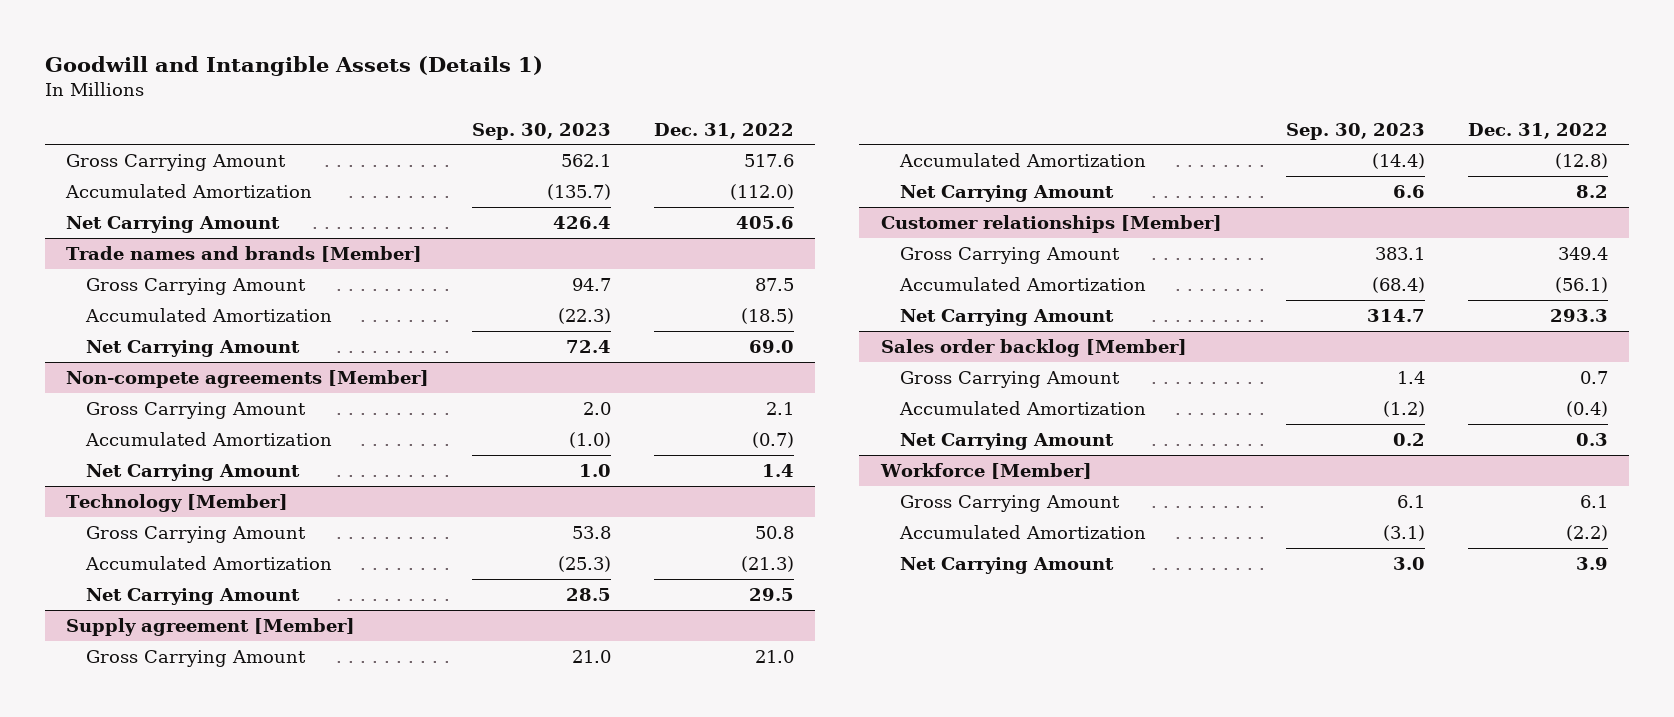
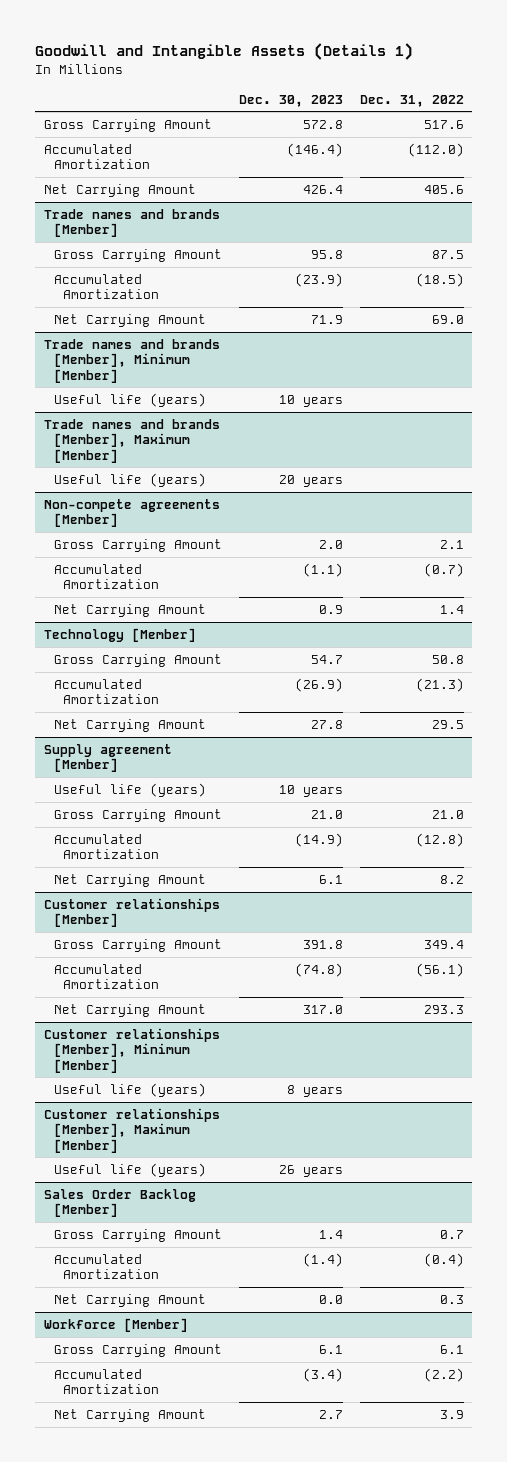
- | Sep. 30, 2023 | Dec. 31, 2022
+ | Dec. 30, 2023 | Dec. 31, 2022
+ Trade names and brands [Member], Minimum [Member]
+ Useful life (years) | 10 years |
+ Trade names and brands [Member], Maximum [Member]
+ Useful life (years) | 20 years |
@ Supply agreement [Member]
+ Useful life (years) | 10 years |
- Sales order backlog [Member]
+ Customer relationships [Member], Minimum [Member]
+ Useful life (years) | 8 years |
+ Customer relationships [Member], Maximum [Member]
+ Useful life (years) | 26 years |
+ Sales Order Backlog [Member]

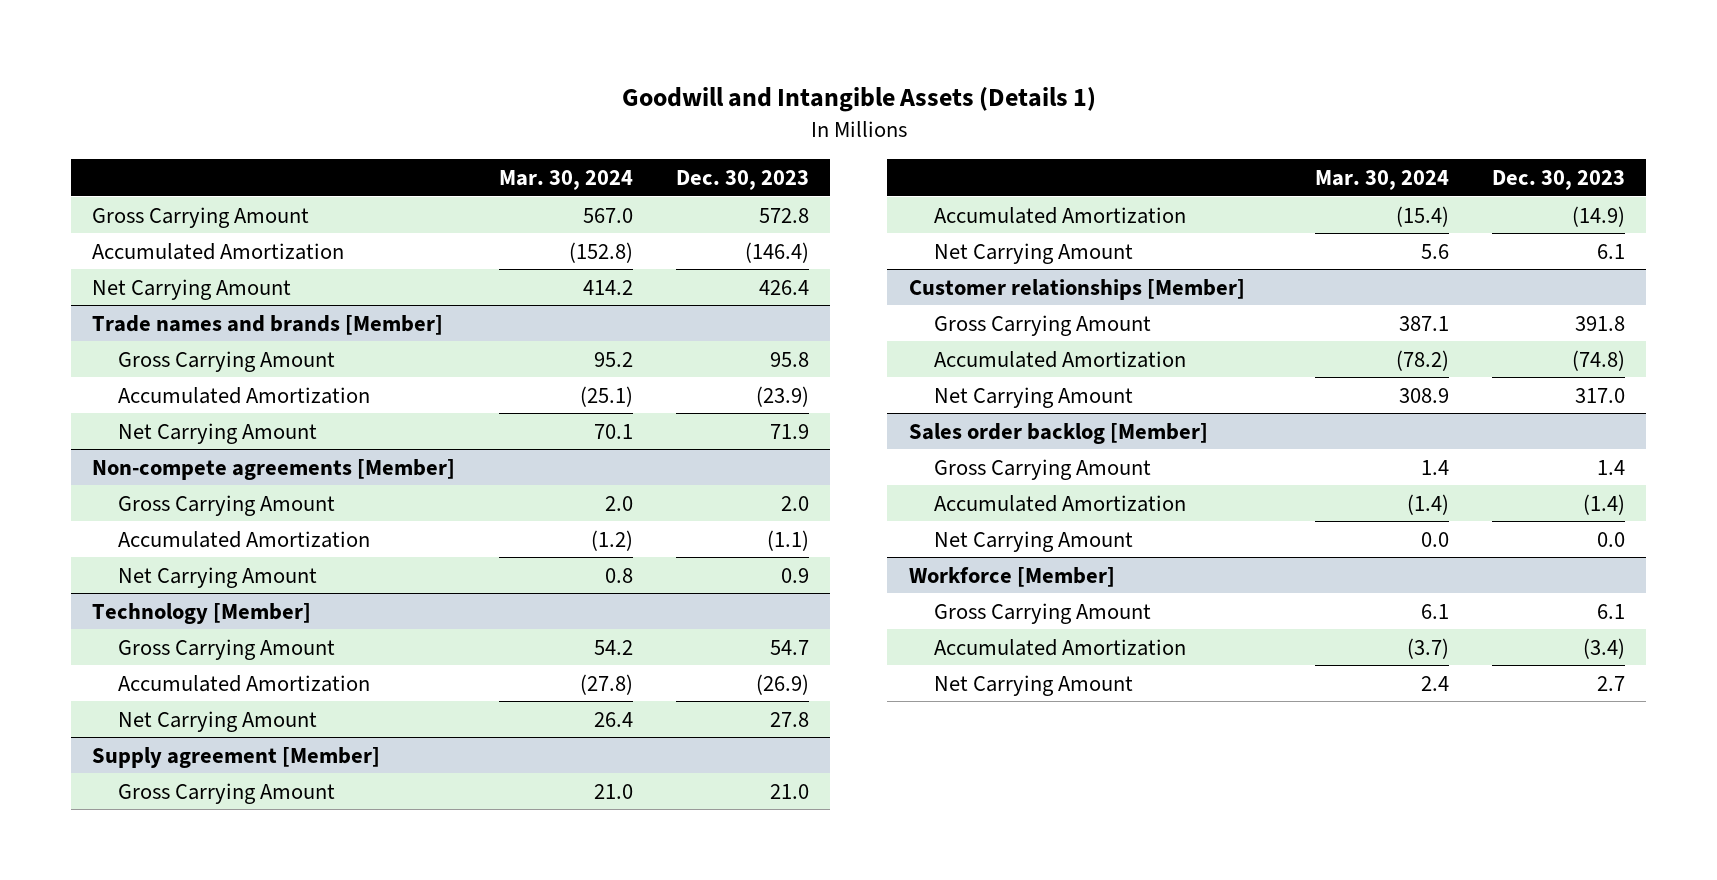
- | Dec. 30, 2023 | Dec. 31, 2022
+ | Mar. 30, 2024 | Dec. 30, 2023
- Trade names and brands [Member], Minimum [Member]
- Useful life (years) | 10 years |
- Trade names and brands [Member], Maximum [Member]
- Useful life (years) | 20 years |
@ Supply agreement [Member]
- Useful life (years) | 10 years |
- Customer relationships [Member], Minimum [Member]
- Useful life (years) | 8 years |
- Customer relationships [Member], Maximum [Member]
- Useful life (years) | 26 years |
- Sales Order Backlog [Member]
+ Sales order backlog [Member]

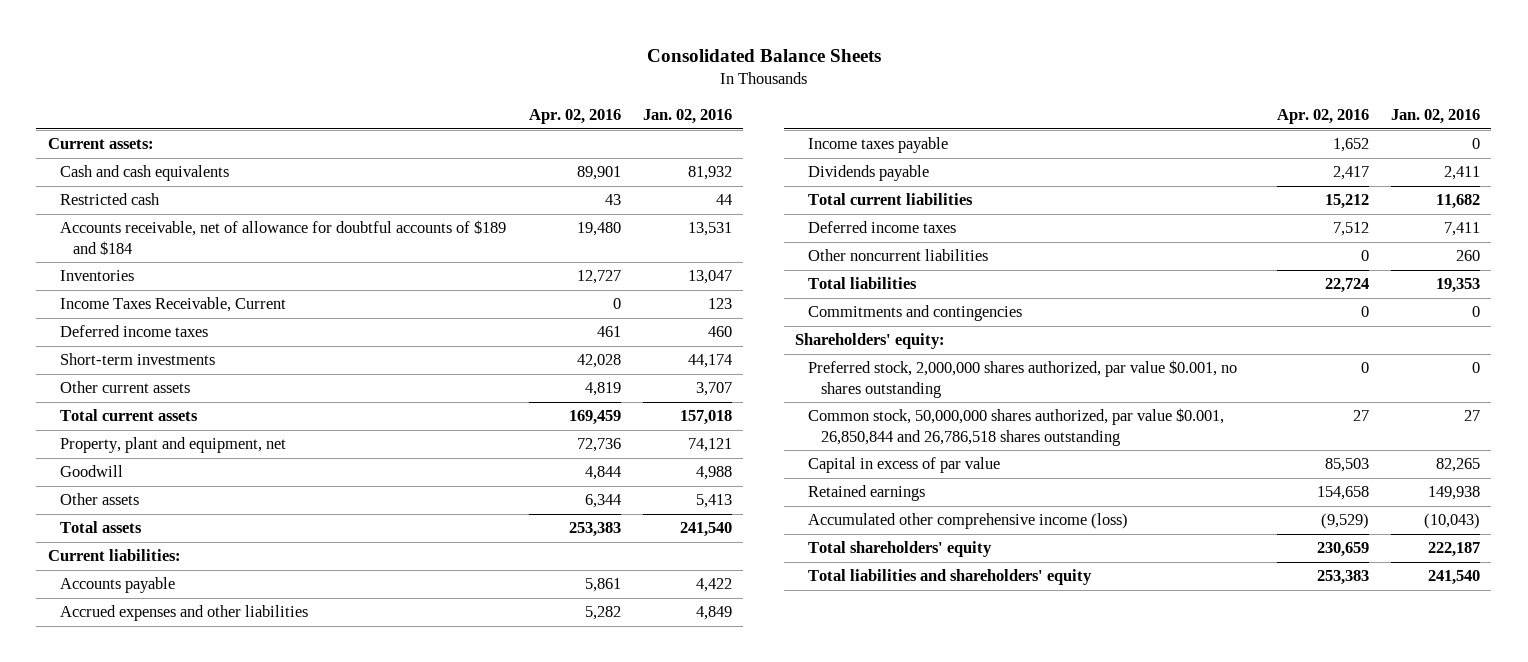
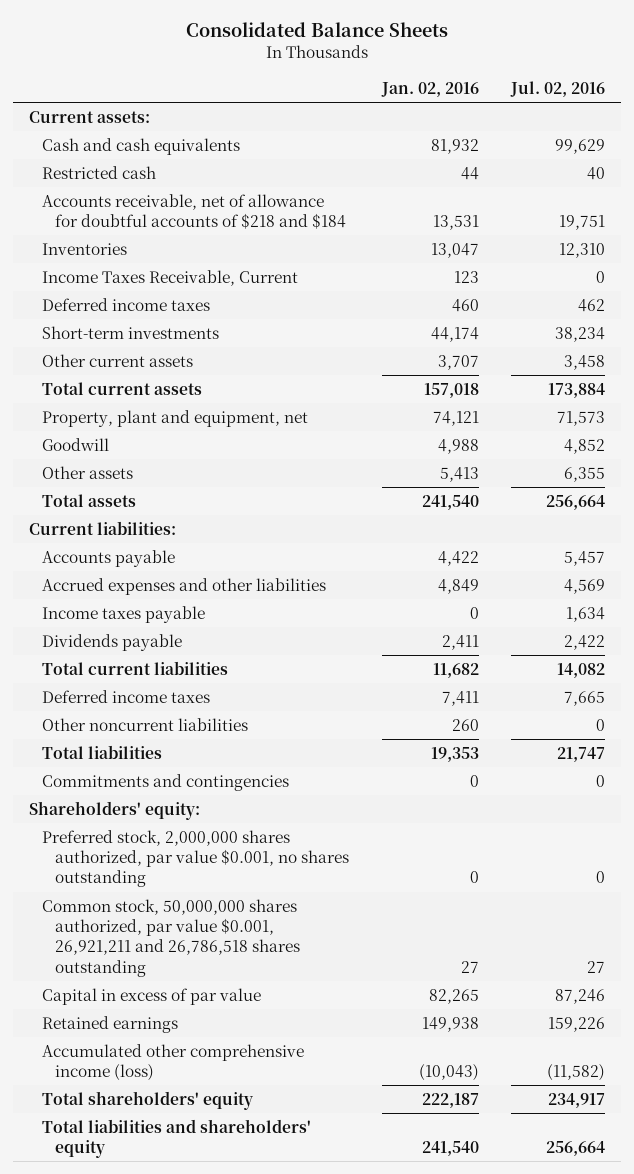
- | Apr. 02, 2016 | Jan. 02, 2016
+ | Jan. 02, 2016 | Jul. 02, 2016
- Accounts receivable, net of allowance for doubtful accounts of $189 and $184 | 19,480 | 13,531
+ Accounts receivable, net of allowance for doubtful accounts of $218 and $184 | 13,531 | 19,751
- Common stock, 50,000,000 shares authorized, par value $0.001, 26,850,844 and 26,786,518 shares outstanding | 27 | 27
+ Common stock, 50,000,000 shares authorized, par value $0.001, 26,921,211 and 26,786,518 shares outstanding | 27 | 27

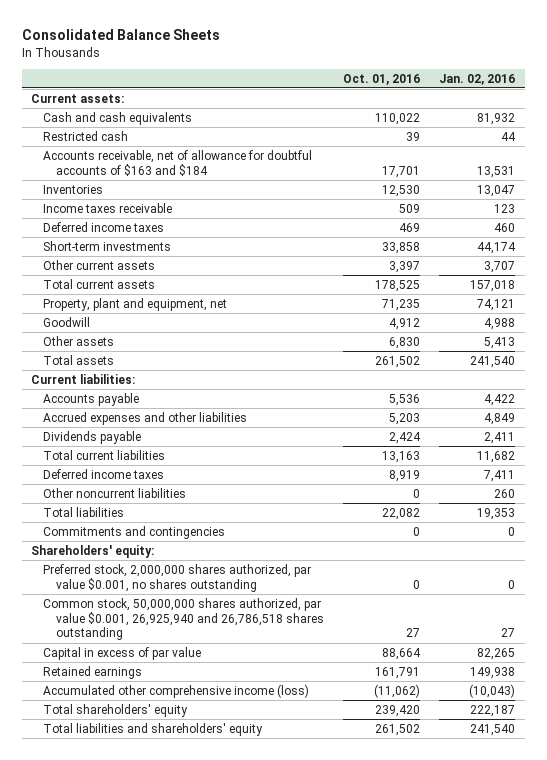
- | Jan. 02, 2016 | Jul. 02, 2016
+ | Oct. 01, 2016 | Jan. 02, 2016
- Accounts receivable, net of allowance for doubtful accounts of $218 and $184 | 13,531 | 19,751
+ Accounts receivable, net of allowance for doubtful accounts of $163 and $184 | 17,701 | 13,531
- Income Taxes Receivable, Current | 123 | 0
+ Income taxes receivable | 509 | 123
- Income taxes payable | 0 | 1,634
- Common stock, 50,000,000 shares authorized, par value $0.001, 26,921,211 and 26,786,518 shares outstanding | 27 | 27
+ Common stock, 50,000,000 shares authorized, par value $0.001, 26,925,940 and 26,786,518 shares outstanding | 27 | 27

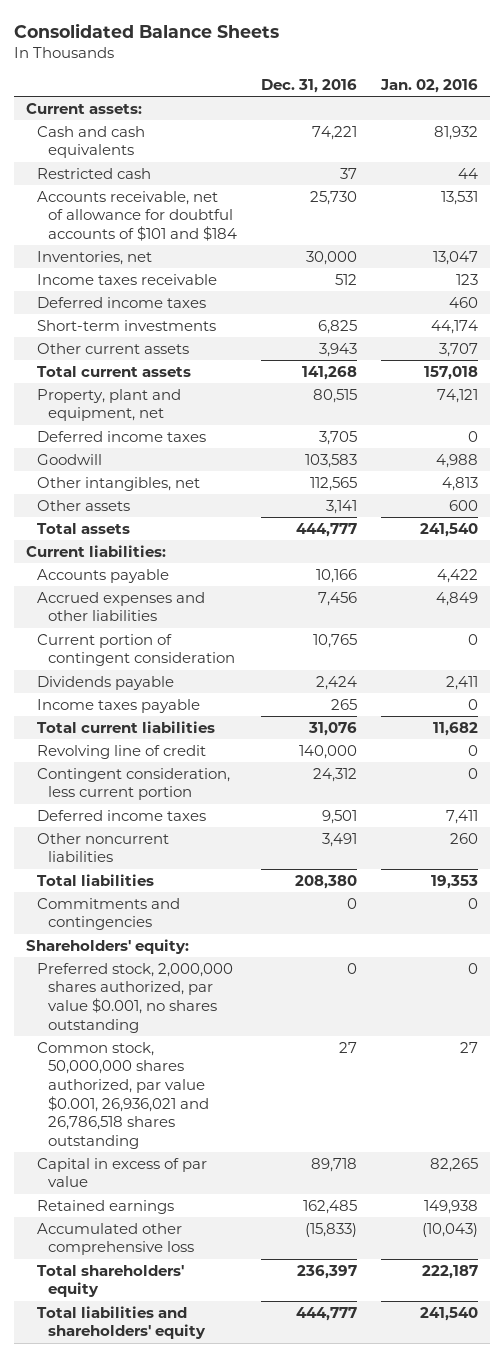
- | Oct. 01, 2016 | Jan. 02, 2016
+ | Dec. 31, 2016 | Jan. 02, 2016
- Accounts receivable, net of allowance for doubtful accounts of $163 and $184 | 17,701 | 13,531
- Inventories | 12,530 | 13,047
+ Accounts receivable, net of allowance for doubtful accounts of $101 and $184 | 25,730 | 13,531
+ Inventories, net | 30,000 | 13,047
+ Deferred income taxes | 3,705 | 0
- Other assets | 6,830 | 5,413
+ Other intangibles, net | 112,565 | 4,813
+ Other assets | 3,141 | 600
+ Current portion of contingent consideration | 10,765 | 0
+ Income taxes payable | 265 | 0
+ Revolving line of credit | 140,000 | 0
+ Contingent consideration, less current portion | 24,312 | 0
- Common stock, 50,000,000 shares authorized, par value $0.001, 26,925,940 and 26,786,518 shares outstanding | 27 | 27
+ Common stock, 50,000,000 shares authorized, par value $0.001, 26,936,021 and 26,786,518 shares outstanding | 27 | 27
- Accumulated other comprehensive income (loss) | (11,062) | (10,043)
+ Accumulated other comprehensive loss | (15,833) | (10,043)

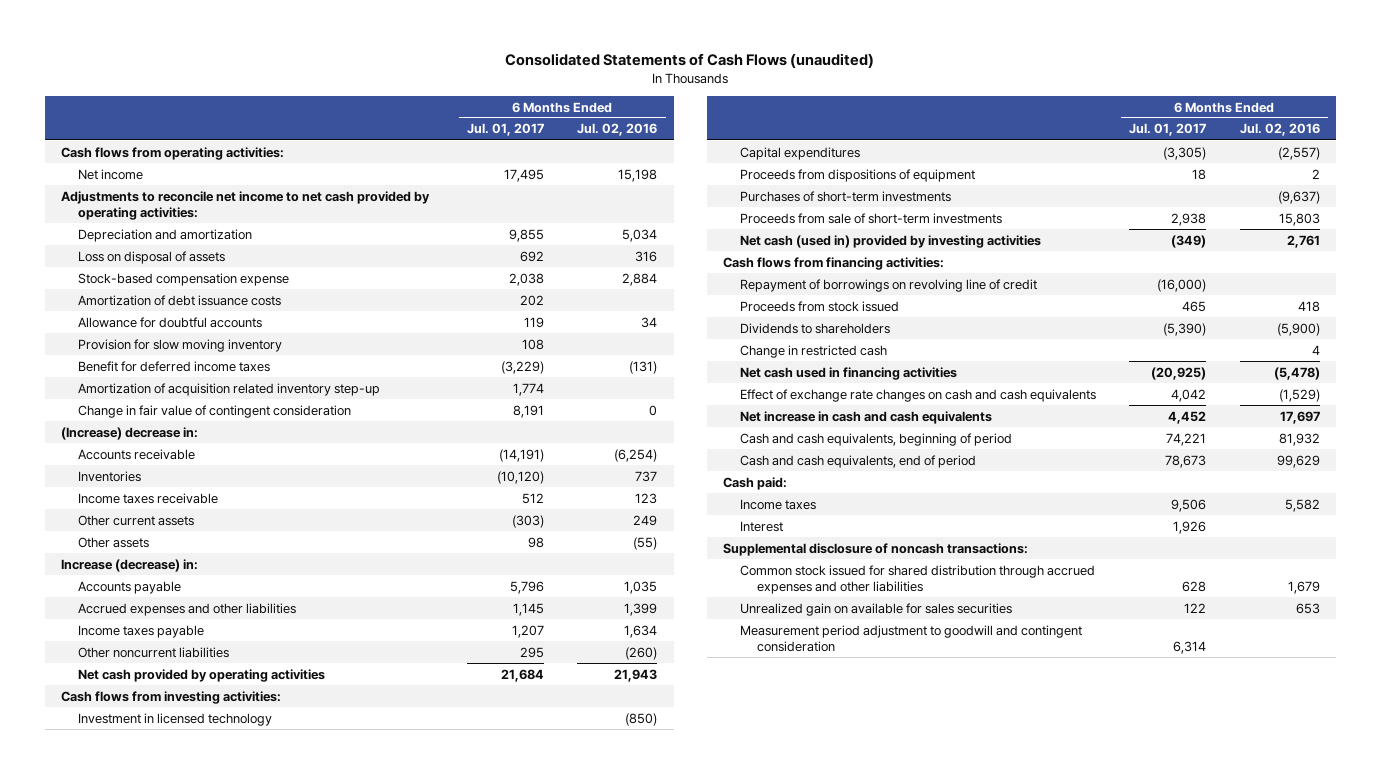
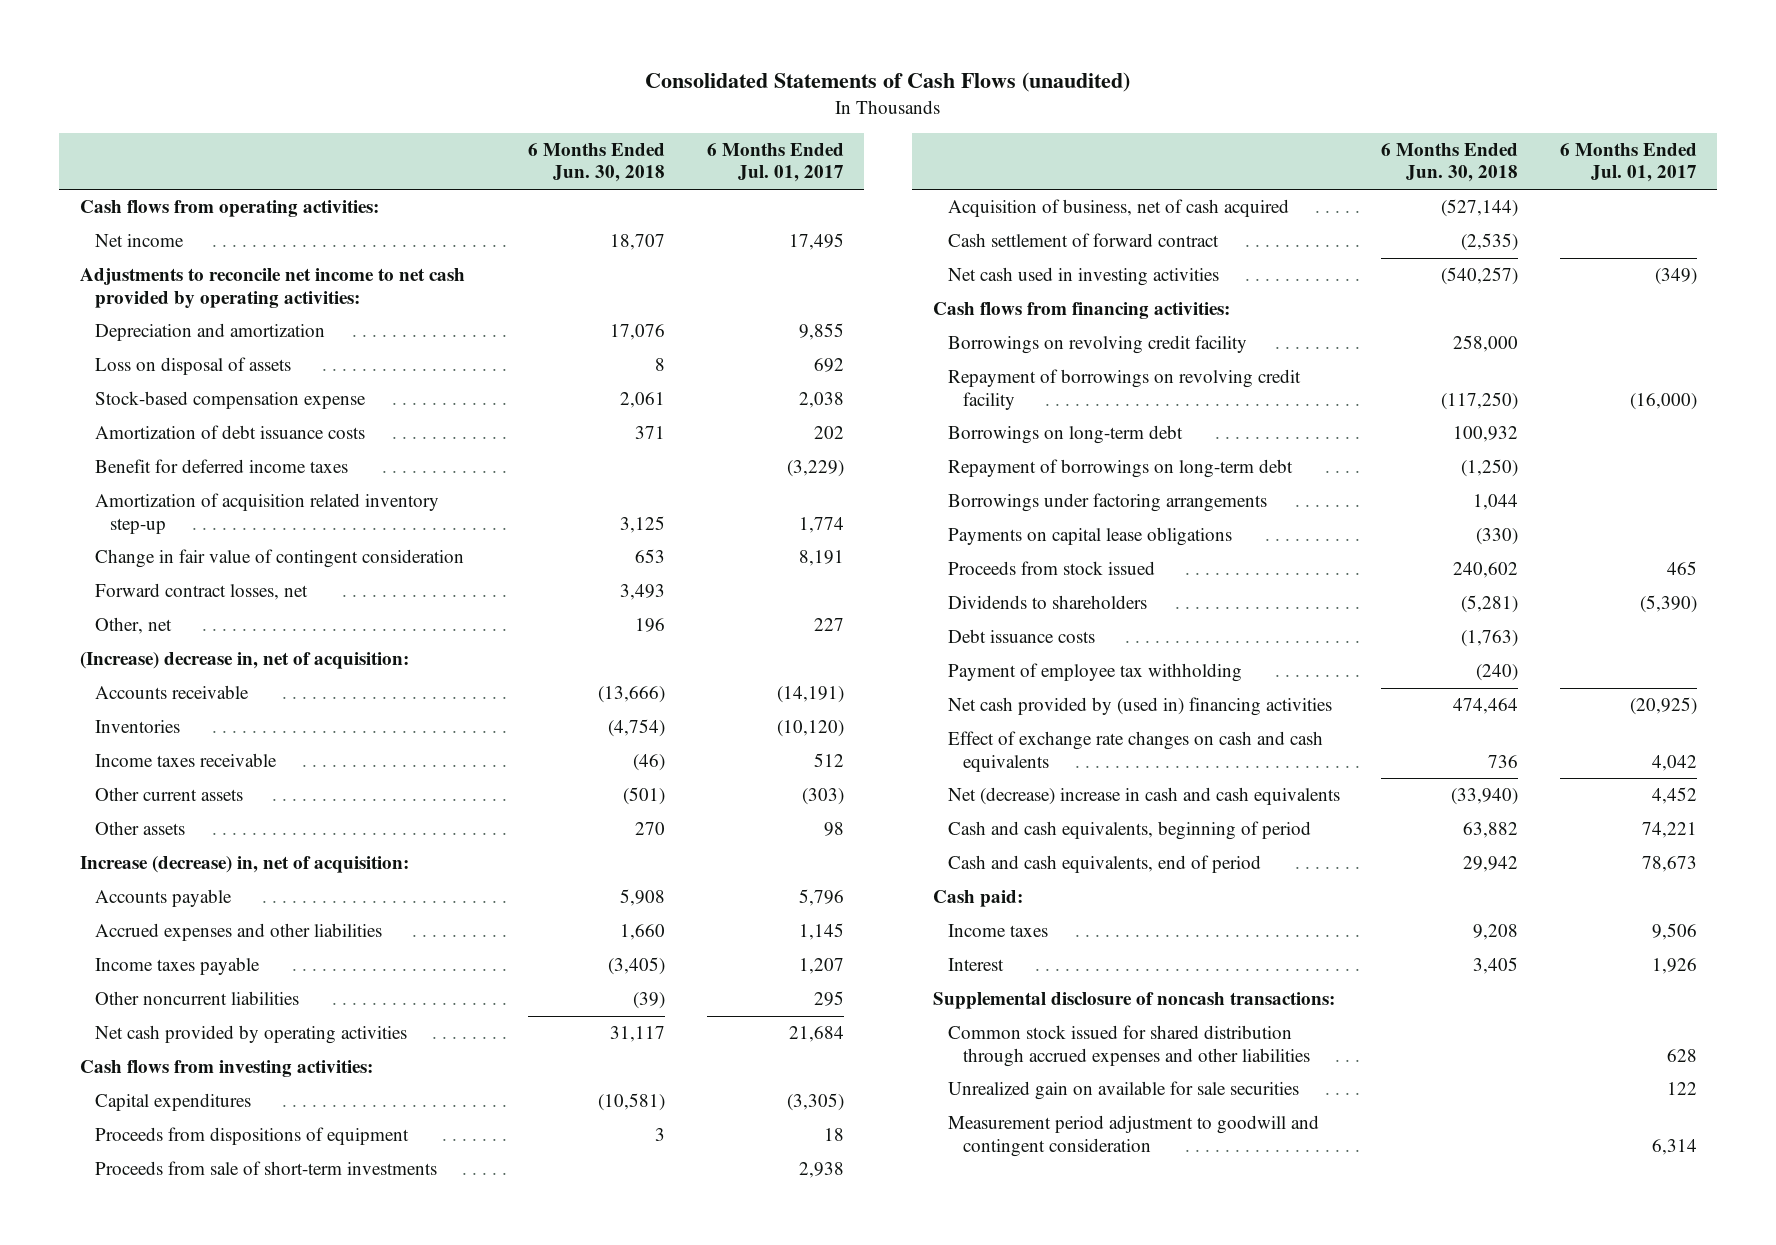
- | 6 Months Ended Jul. 01, 2017 | 6 Months Ended Jul. 02, 2016
+ | 6 Months Ended Jun. 30, 2018 | 6 Months Ended Jul. 01, 2017
- Allowance for doubtful accounts | 119 | 34
- Provision for slow moving inventory | 108 |
- (Increase) decrease in:
+ Forward contract losses, net | 3,493 |
+ Other, net | 196 | 227
+ (Increase) decrease in, net of acquisition:
- Increase (decrease) in:
+ Increase (decrease) in, net of acquisition:
- Investment in licensed technology | | (850)
- Purchases of short-term investments | | (9,637)
- Net cash (used in) provided by investing activities | (349) | 2,761
+ Acquisition of business, net of cash acquired | (527,144) |
+ Cash settlement of forward contract | (2,535) |
+ Net cash used in investing activities | (540,257) | (349)
- Repayment of borrowings on revolving line of credit | (16,000) |
+ Borrowings on revolving credit facility | 258,000 |
+ Repayment of borrowings on revolving credit facility | (117,250) | (16,000)
+ Borrowings on long-term debt | 100,932 |
+ Repayment of borrowings on long-term debt | (1,250) |
+ Borrowings under factoring arrangements | 1,044 |
+ Payments on capital lease obligations | (330) |
- Change in restricted cash | | 4
- Net cash used in financing activities | (20,925) | (5,478)
+ Debt issuance costs | (1,763) |
+ Payment of employee tax withholding | (240) |
+ Net cash provided by (used in) financing activities | 474,464 | (20,925)
- Net increase in cash and cash equivalents | 4,452 | 17,697
+ Net (decrease) increase in cash and cash equivalents | (33,940) | 4,452
- Unrealized gain on available for sales securities | 122 | 653
+ Unrealized gain on available for sale securities | | 122

